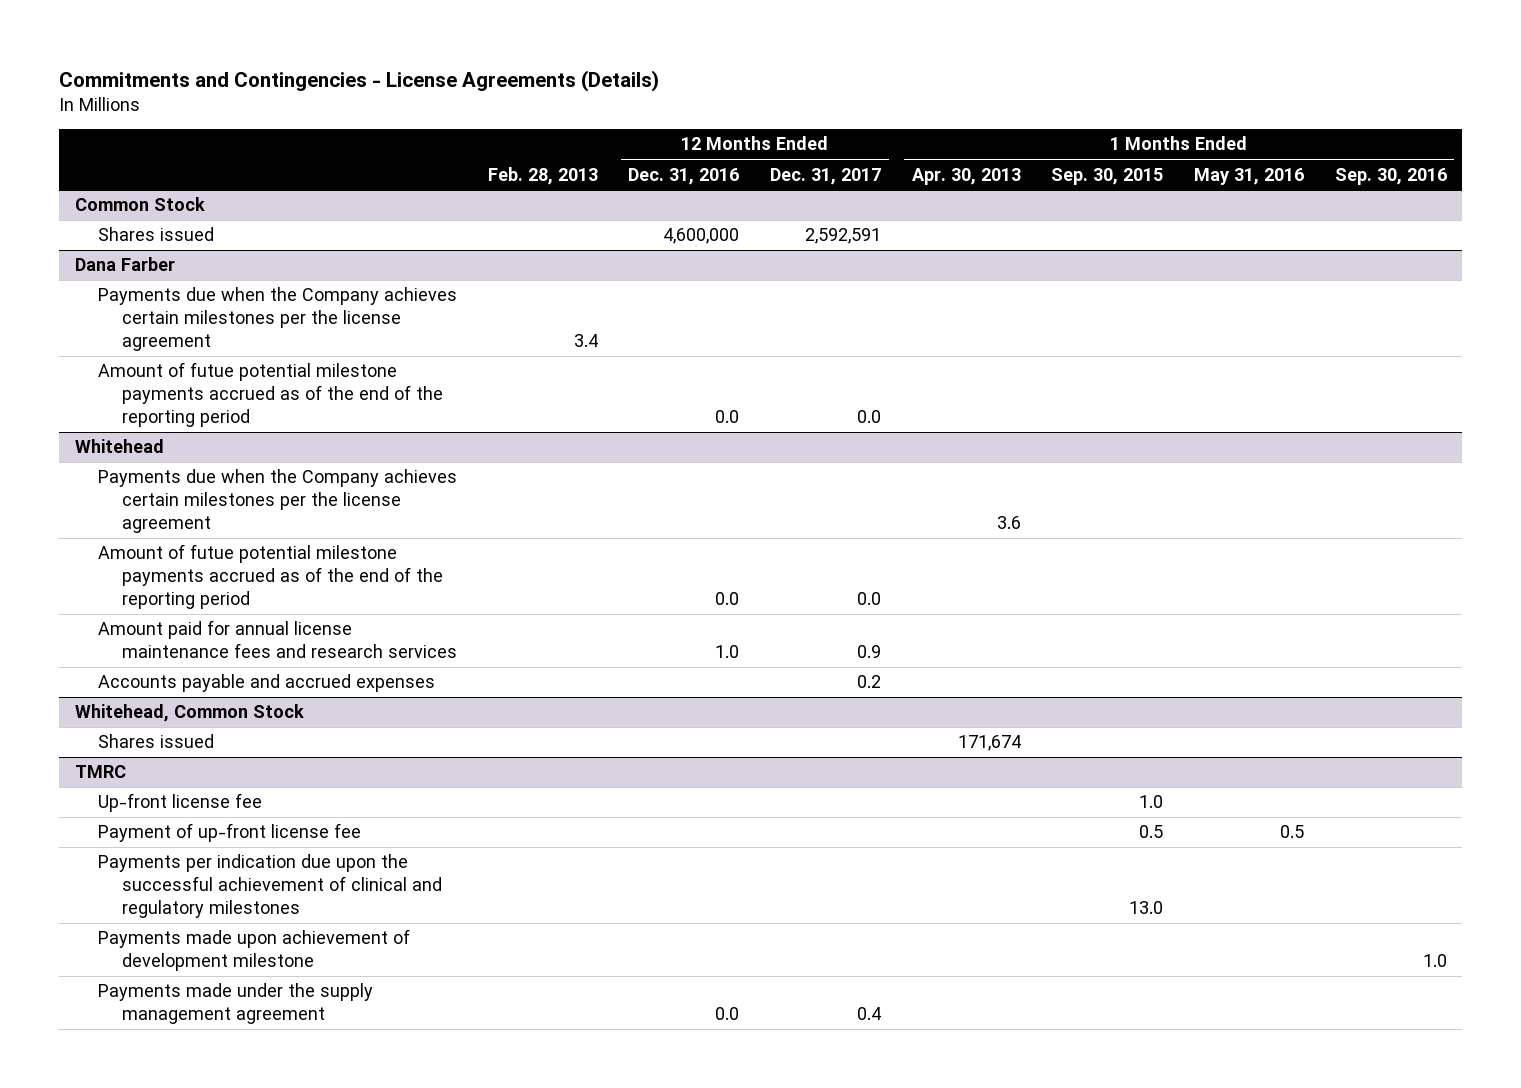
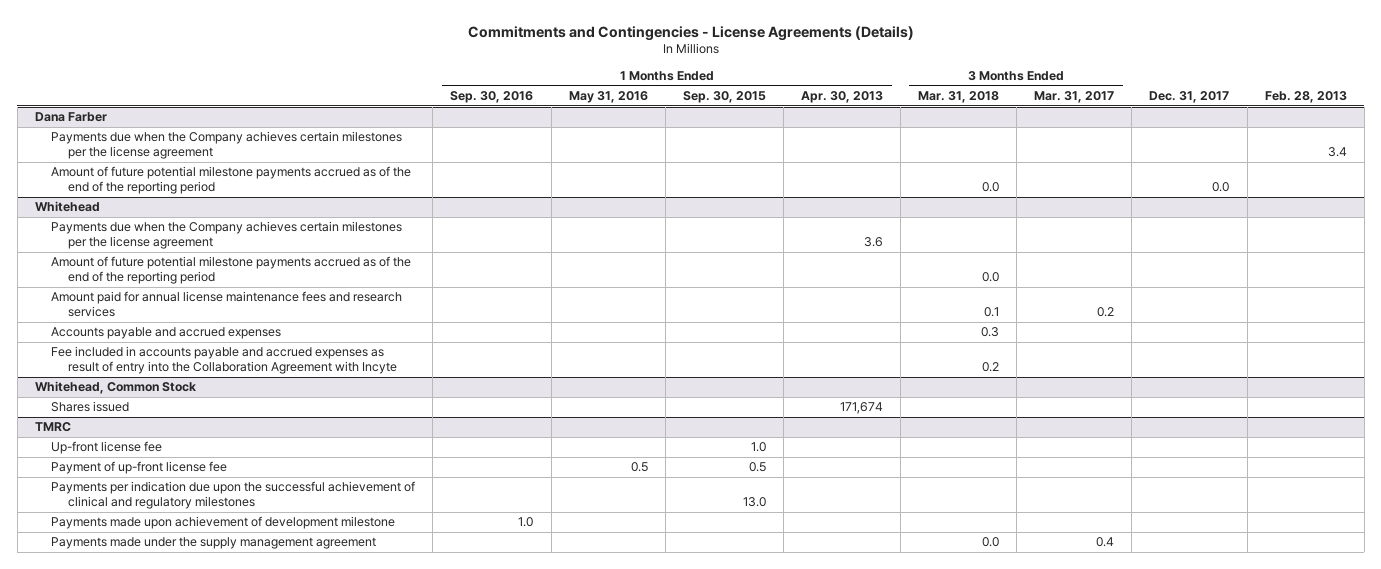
- | Feb. 28, 2013 | 12 Months Ended Dec. 31, 2016 | 12 Months Ended Dec. 31, 2017 | 1 Months Ended Apr. 30, 2013 | 1 Months Ended Sep. 30, 2015 | 1 Months Ended May 31, 2016 | 1 Months Ended Sep. 30, 2016
+ | 1 Months Ended Sep. 30, 2016 | 1 Months Ended May 31, 2016 | 1 Months Ended Sep. 30, 2015 | 1 Months Ended Apr. 30, 2013 | 3 Months Ended Mar. 31, 2018 | 3 Months Ended Mar. 31, 2017 | Dec. 31, 2017 | Feb. 28, 2013
- Common Stock
- Shares issued | | 4,600,000 | 2,592,591 | | | |
@ Dana Farber
- Amount of futue potential milestone payments accrued as of the end of the reporting period | | 0.0 | 0.0 | | | |
+ Amount of future potential milestone payments accrued as of the end of the reporting period | | | | | 0.0 | | 0.0 |
@ Whitehead
- Amount of futue potential milestone payments accrued as of the end of the reporting period | | 0.0 | 0.0 | | | |
+ Amount of future potential milestone payments accrued as of the end of the reporting period | | | | | 0.0 | | |
+ Fee included in accounts payable and accrued expenses as result of entry into the Collaboration Agreement with Incyte | | | | | 0.2 | | |

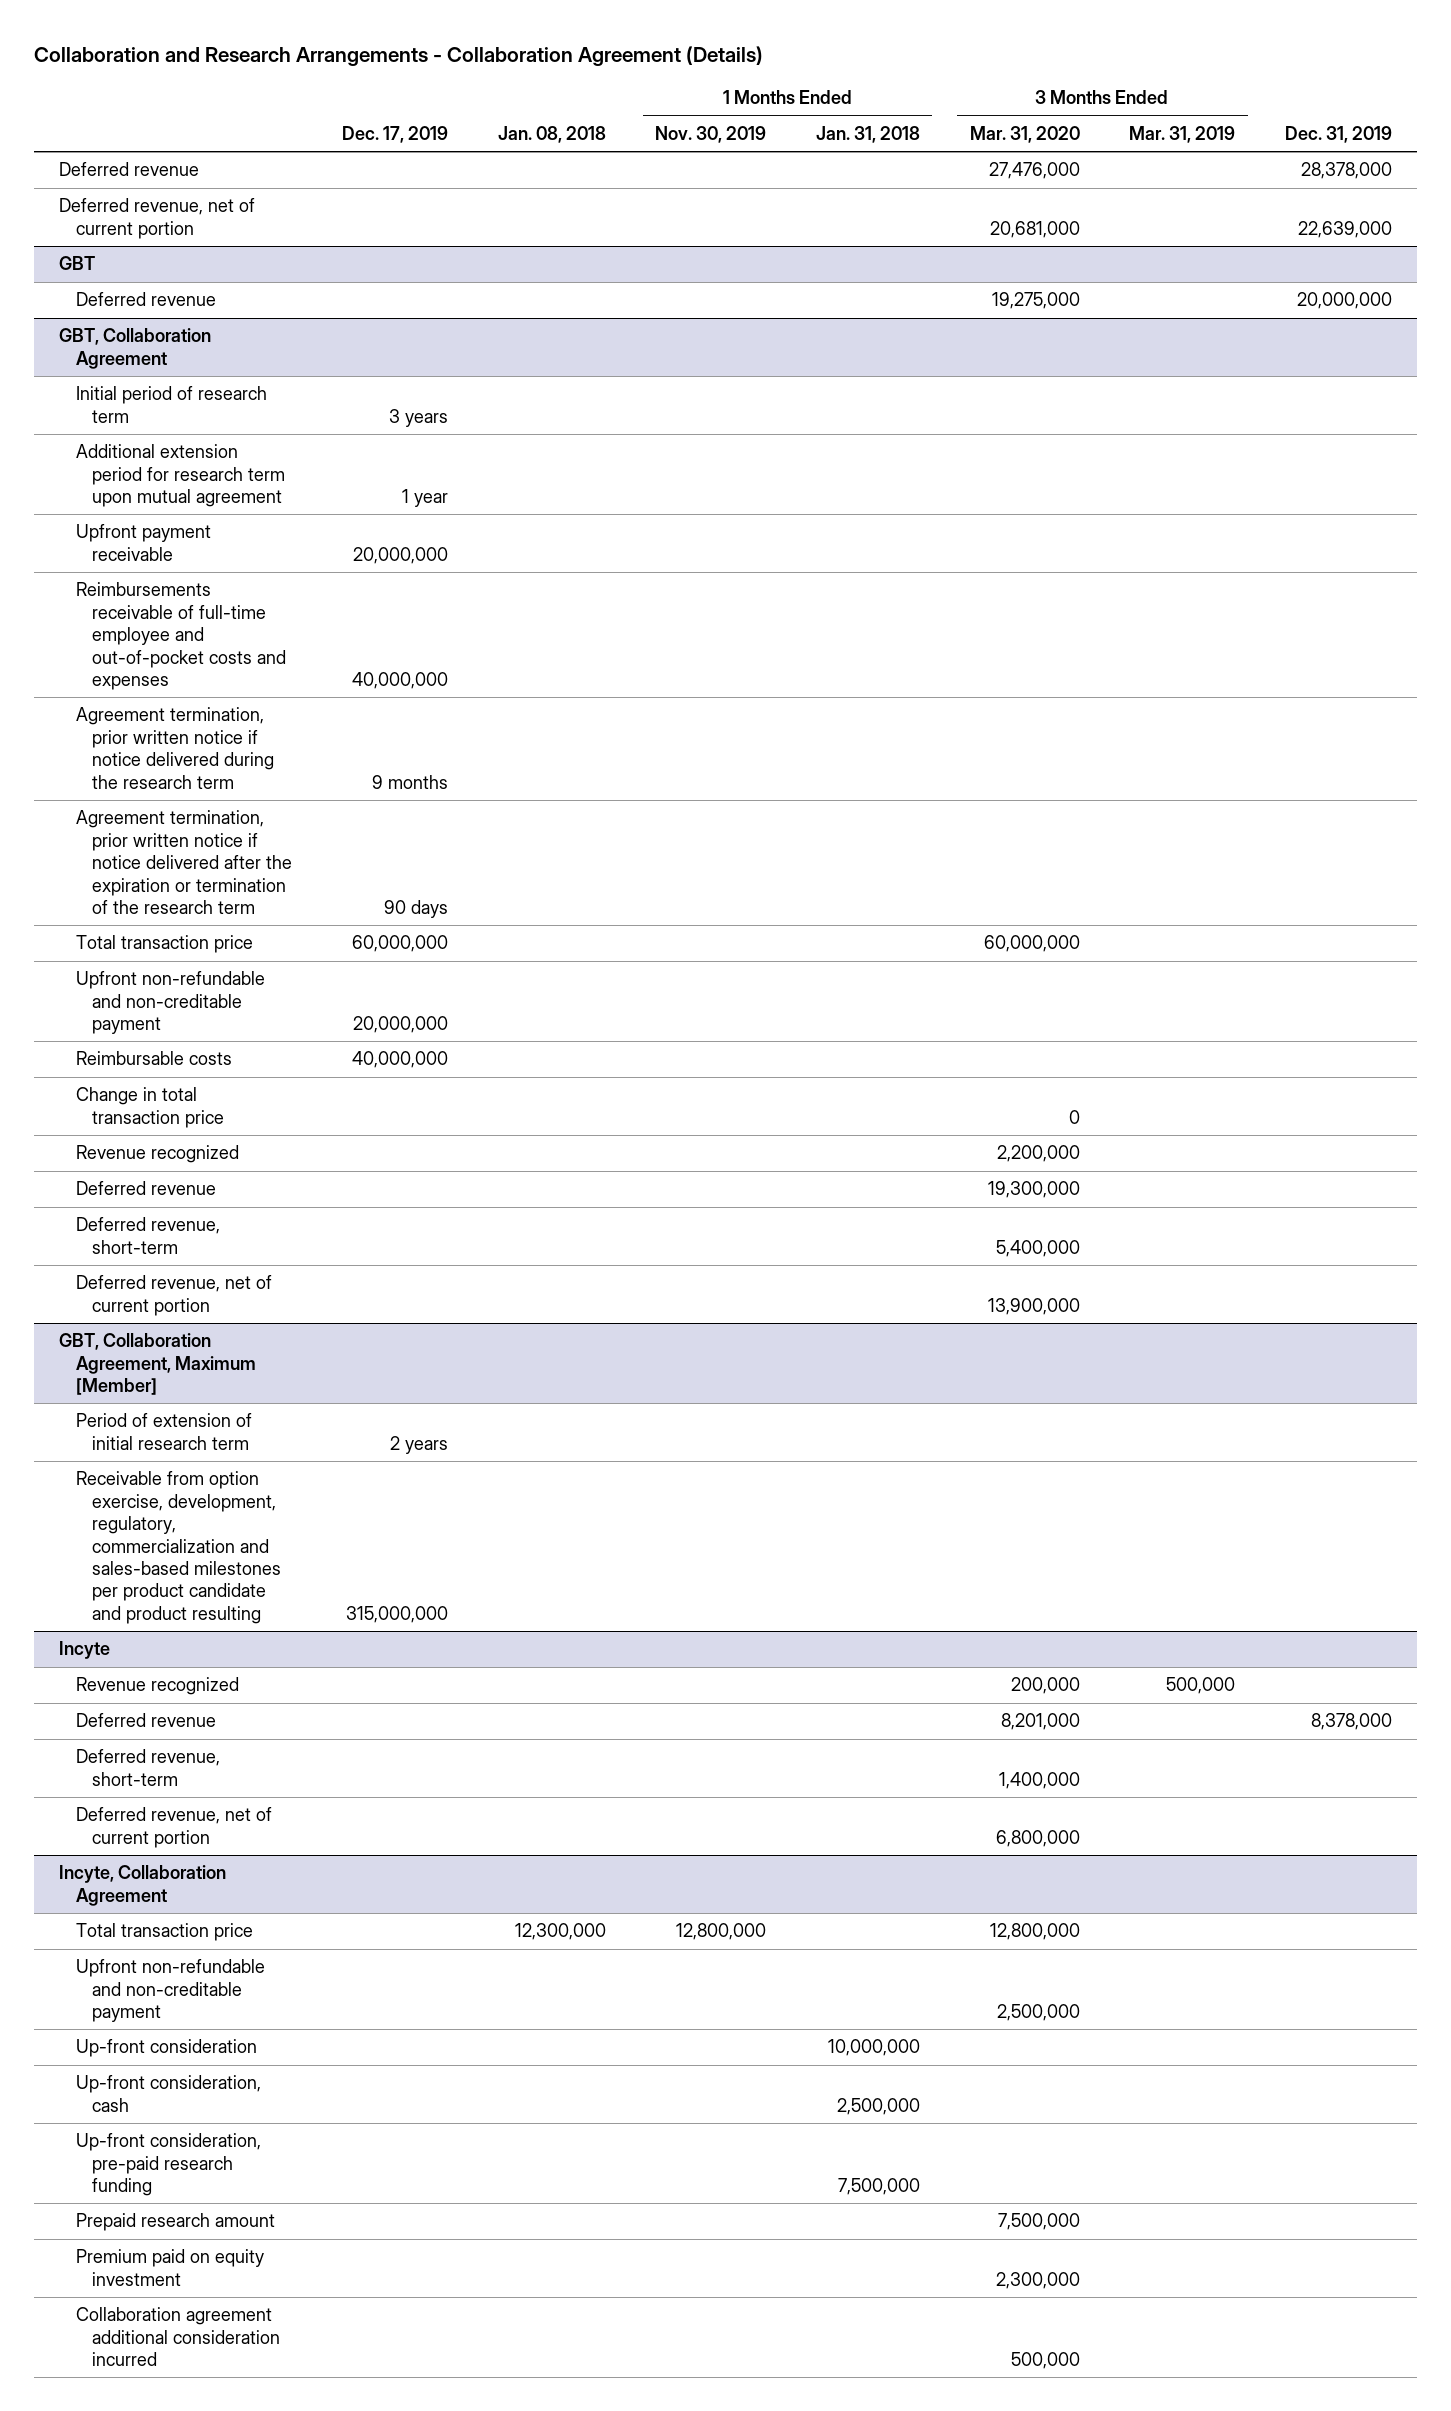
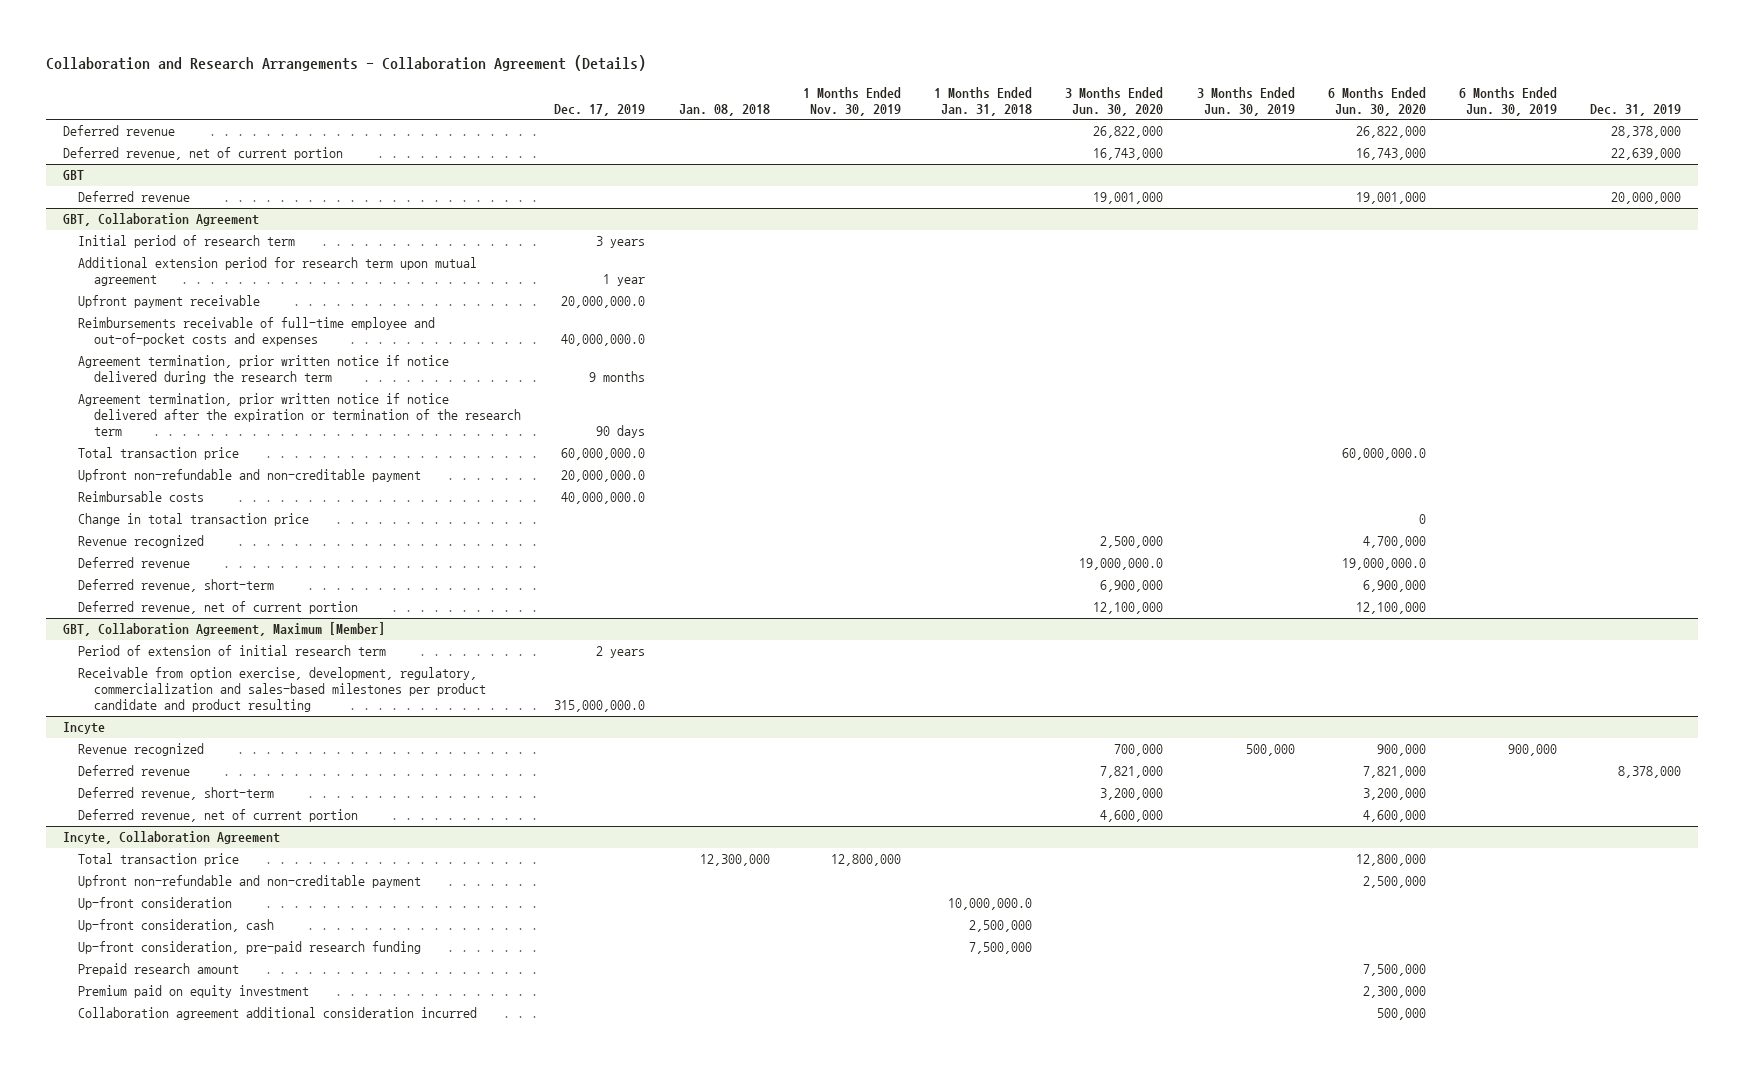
- | Dec. 17, 2019 | Jan. 08, 2018 | 1 Months Ended Nov. 30, 2019 | 1 Months Ended Jan. 31, 2018 | 3 Months Ended Mar. 31, 2020 | 3 Months Ended Mar. 31, 2019 | Dec. 31, 2019
+ | Dec. 17, 2019 | Jan. 08, 2018 | 1 Months Ended Nov. 30, 2019 | 1 Months Ended Jan. 31, 2018 | 3 Months Ended Jun. 30, 2020 | 3 Months Ended Jun. 30, 2019 | 6 Months Ended Jun. 30, 2020 | 6 Months Ended Jun. 30, 2019 | Dec. 31, 2019
@ GBT, Collaboration Agreement
- Upfront payment receivable | 20,000,000 | | | | | |
- Reimbursements receivable of full-time employee and out-of-pocket costs and expenses | 40,000,000 | | | | | |
+ Upfront payment receivable | 20,000,000.0 | | | | | | | |
+ Reimbursements receivable of full-time employee and out-of-pocket costs and expenses | 40,000,000.0 | | | | | | | |
- Total transaction price | 60,000,000 | | | | 60,000,000 | |
- Upfront non-refundable and non-creditable payment | 20,000,000 | | | | | |
- Reimbursable costs | 40,000,000 | | | | | |
+ Total transaction price | 60,000,000.0 | | | | | | 60,000,000.0 | |
+ Upfront non-refundable and non-creditable payment | 20,000,000.0 | | | | | | | |
+ Reimbursable costs | 40,000,000.0 | | | | | | | |
@ GBT, Collaboration Agreement, Maximum [Member]
- Receivable from option exercise, development, regulatory, commercialization and sales-based milestones per product candidate and product resulting | 315,000,000 | | | | | |
+ Receivable from option exercise, development, regulatory, commercialization and sales-based milestones per product candidate and product resulting | 315,000,000.0 | | | | | | | |
@ Incyte, Collaboration Agreement
- Up-front consideration | | | | 10,000,000 | | |
+ Up-front consideration | | | | 10,000,000.0 | | | | |

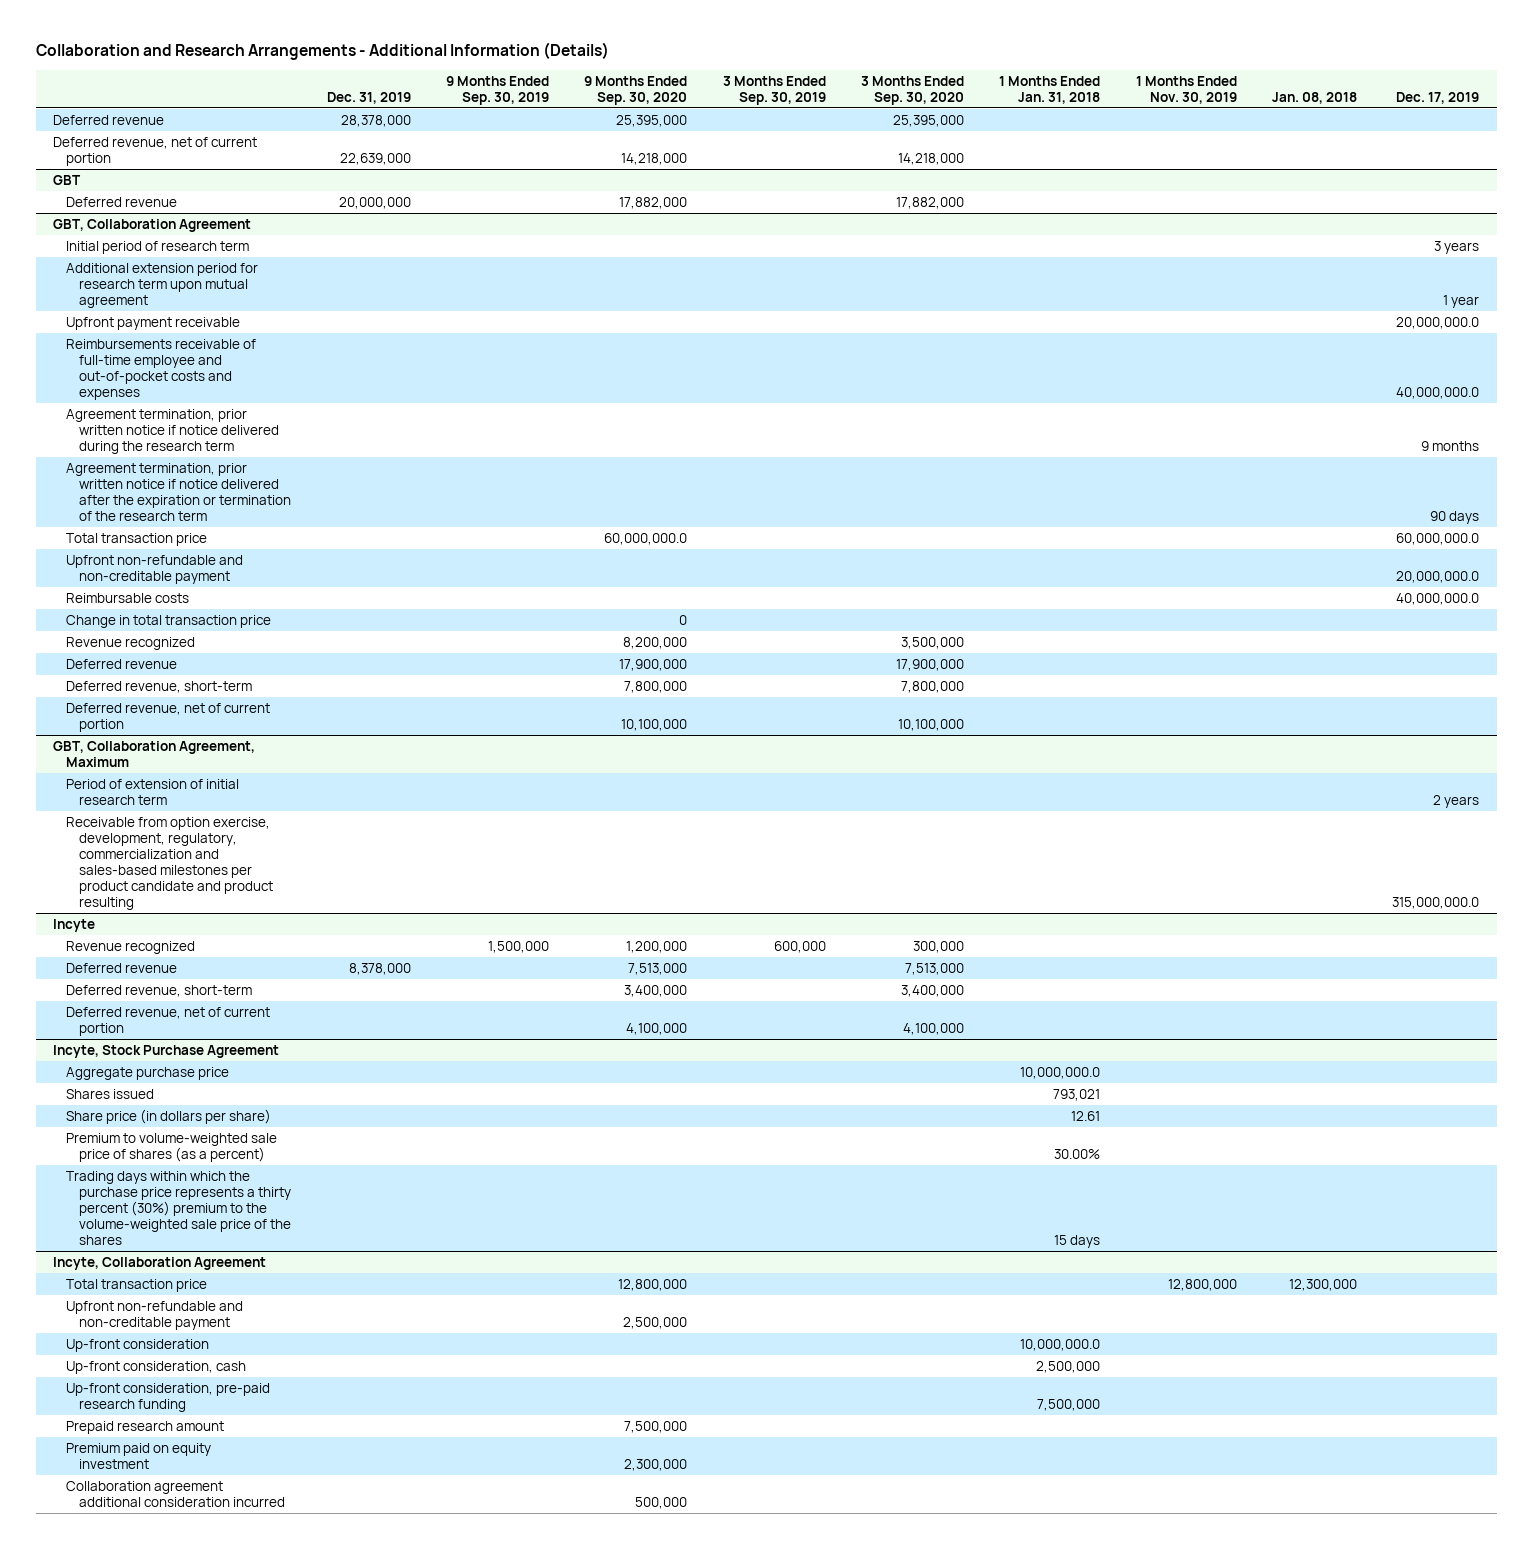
- Collaboration and Research Arrangements - Collaboration Agreement (Details)
+ Collaboration and Research Arrangements - Additional Information (Details)
- | Dec. 17, 2019 | Jan. 08, 2018 | 1 Months Ended Nov. 30, 2019 | 1 Months Ended Jan. 31, 2018 | 3 Months Ended Jun. 30, 2020 | 3 Months Ended Jun. 30, 2019 | 6 Months Ended Jun. 30, 2020 | 6 Months Ended Jun. 30, 2019 | Dec. 31, 2019
+ | Dec. 31, 2019 | 9 Months Ended Sep. 30, 2019 | 9 Months Ended Sep. 30, 2020 | 3 Months Ended Sep. 30, 2019 | 3 Months Ended Sep. 30, 2020 | 1 Months Ended Jan. 31, 2018 | 1 Months Ended Nov. 30, 2019 | Jan. 08, 2018 | Dec. 17, 2019
- GBT, Collaboration Agreement, Maximum [Member]
+ GBT, Collaboration Agreement, Maximum
+ Incyte, Stock Purchase Agreement
+ Aggregate purchase price | | | | | | 10,000,000.0 | | |
+ Shares issued | | | | | | 793,021 | | |
+ Share price (in dollars per share) | | | | | | 12.61 | | |
+ Premium to volume-weighted sale price of shares (as a percent) | | | | | | 30.00% | | |
+ Trading days within which the purchase price represents a thirty percent (30%) premium to the volume-weighted sale price of the shares | | | | | | 15 days | | |

